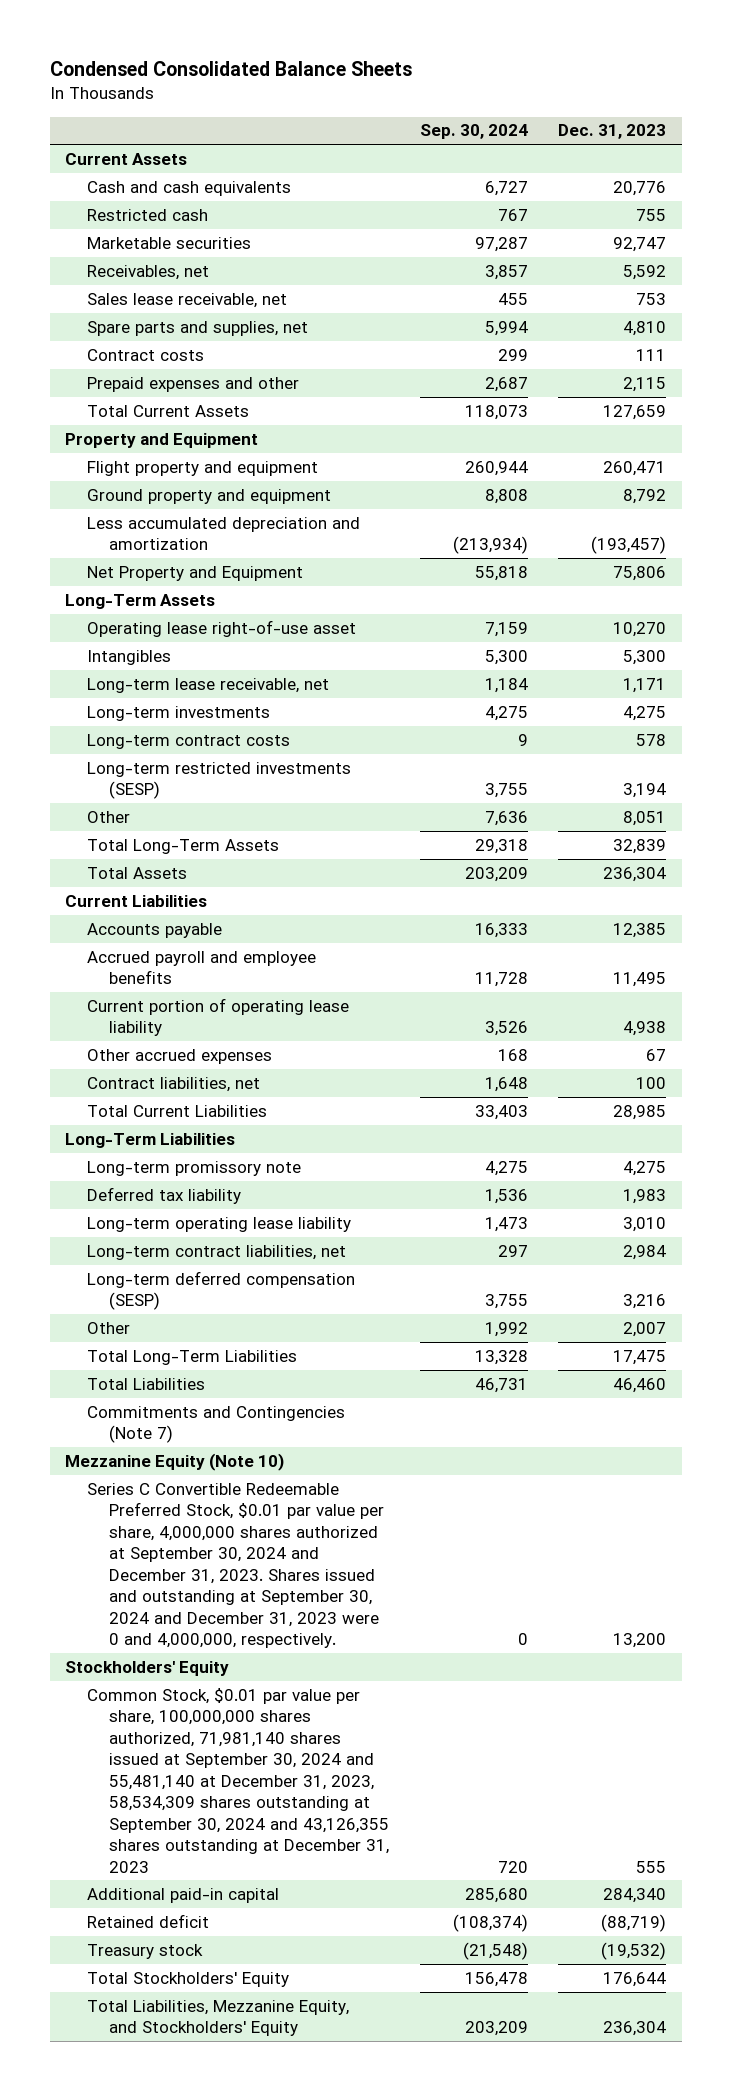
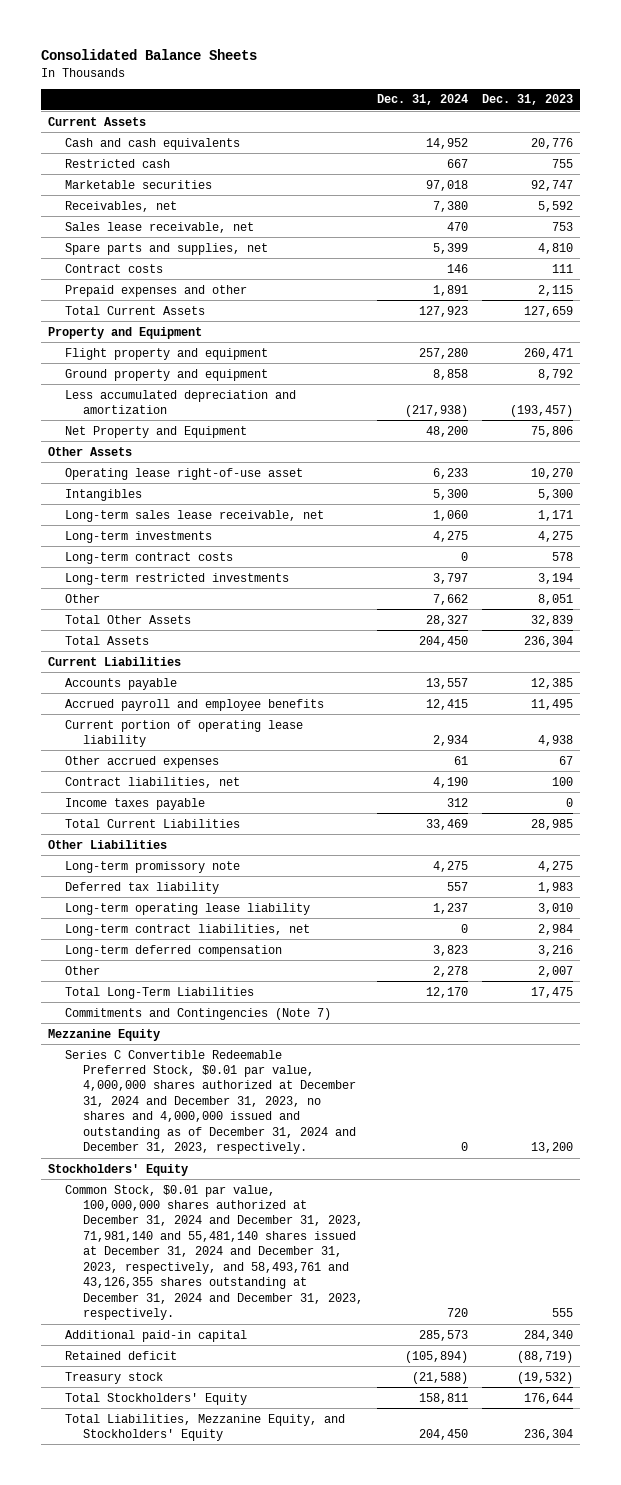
- Condensed Consolidated Balance Sheets
+ Consolidated Balance Sheets
- | Sep. 30, 2024 | Dec. 31, 2023
+ | Dec. 31, 2024 | Dec. 31, 2023
- Long-Term Assets
+ Other Assets
- Long-term lease receivable, net | 1,184 | 1,171
+ Long-term sales lease receivable, net | 1,060 | 1,171
- Long-term restricted investments (SESP) | 3,755 | 3,194
+ Long-term restricted investments | 3,797 | 3,194
- Total Long-Term Assets | 29,318 | 32,839
+ Total Other Assets | 28,327 | 32,839
+ Income taxes payable | 312 | 0
- Long-Term Liabilities
+ Other Liabilities
- Long-term deferred compensation (SESP) | 3,755 | 3,216
+ Long-term deferred compensation | 3,823 | 3,216
- Total Liabilities | 46,731 | 46,460
- Mezzanine Equity (Note 10)
- Series C Convertible Redeemable Preferred Stock, $0.01 par value per share, 4,000,000 shares authorized at September 30, 2024 and December 31, 2023. Shares issued and outstanding at September 30, 2024 and December 31, 2023 were 0 and 4,000,000, respectively. | 0 | 13,200
+ Mezzanine Equity
+ Series C Convertible Redeemable Preferred Stock, $0.01 par value, 4,000,000 shares authorized at December 31, 2024 and December 31, 2023, no shares and 4,000,000 issued and outstanding as of December 31, 2024 and December 31, 2023, respectively. | 0 | 13,200
- Common Stock, $0.01 par value per share, 100,000,000 shares authorized, 71,981,140 shares issued at September 30, 2024 and 55,481,140 at December 31, 2023, 58,534,309 shares outstanding at September 30, 2024 and 43,126,355 shares outstanding at December 31, 2023 | 720 | 555
+ Common Stock, $0.01 par value, 100,000,000 shares authorized at December 31, 2024 and December 31, 2023, 71,981,140 and 55,481,140 shares issued at December 31, 2024 and December 31, 2023, respectively, and 58,493,761 and 43,126,355 shares outstanding at December 31, 2024 and December 31, 2023, respectively. | 720 | 555

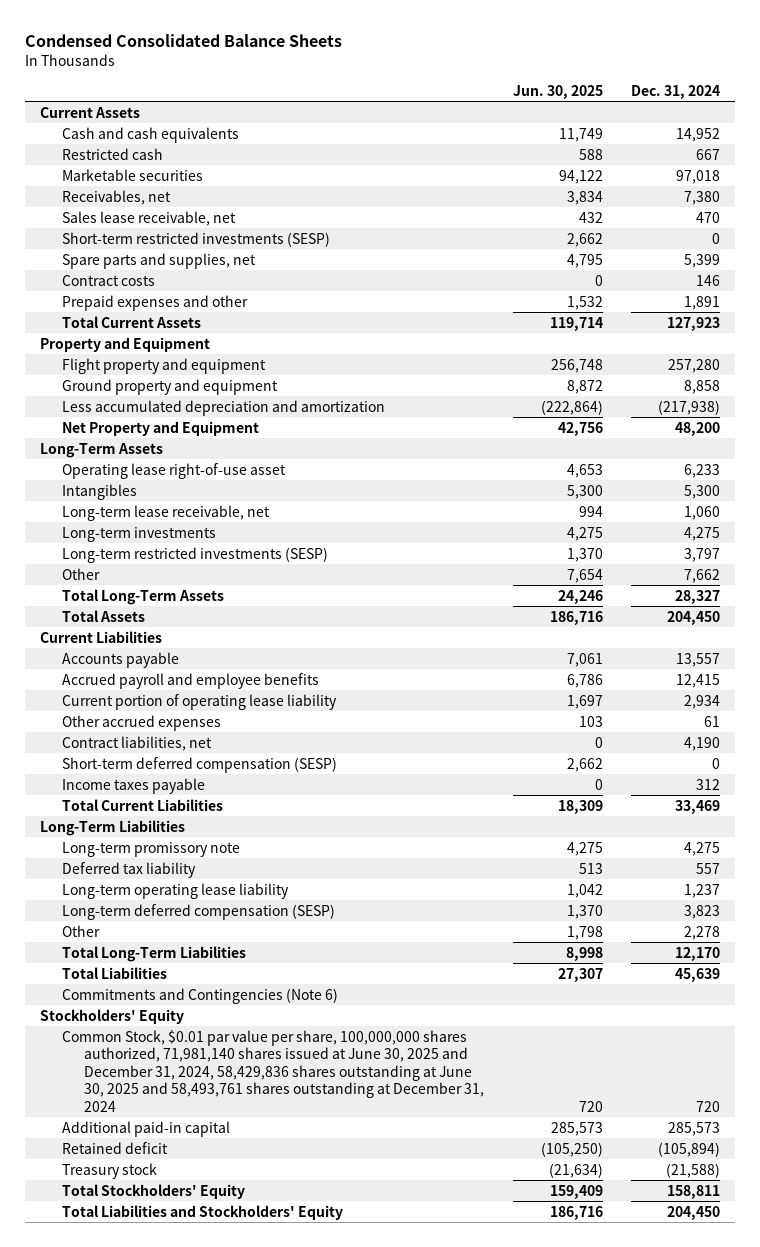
- Consolidated Balance Sheets
+ Condensed Consolidated Balance Sheets
- | Dec. 31, 2024 | Dec. 31, 2023
+ | Jun. 30, 2025 | Dec. 31, 2024
+ Short-term restricted investments (SESP) | 2,662 | 0
- Other Assets
+ Long-Term Assets
- Long-term sales lease receivable, net | 1,060 | 1,171
+ Long-term lease receivable, net | 994 | 1,060
- Long-term contract costs | 0 | 578
- Long-term restricted investments | 3,797 | 3,194
+ Long-term restricted investments (SESP) | 1,370 | 3,797
- Total Other Assets | 28,327 | 32,839
+ Total Long-Term Assets | 24,246 | 28,327
+ Short-term deferred compensation (SESP) | 2,662 | 0
- Other Liabilities
+ Long-Term Liabilities
- Long-term contract liabilities, net | 0 | 2,984
- Long-term deferred compensation | 3,823 | 3,216
+ Long-term deferred compensation (SESP) | 1,370 | 3,823
- Commitments and Contingencies (Note 7)
- Mezzanine Equity
- Series C Convertible Redeemable Preferred Stock, $0.01 par value, 4,000,000 shares authorized at December 31, 2024 and December 31, 2023, no shares and 4,000,000 issued and outstanding as of December 31, 2024 and December 31, 2023, respectively. | 0 | 13,200
+ Total Liabilities | 27,307 | 45,639
+ Commitments and Contingencies (Note 6)
- Common Stock, $0.01 par value, 100,000,000 shares authorized at December 31, 2024 and December 31, 2023, 71,981,140 and 55,481,140 shares issued at December 31, 2024 and December 31, 2023, respectively, and 58,493,761 and 43,126,355 shares outstanding at December 31, 2024 and December 31, 2023, respectively. | 720 | 555
+ Common Stock, $0.01 par value per share, 100,000,000 shares authorized, 71,981,140 shares issued at June 30, 2025 and December 31, 2024, 58,429,836 shares outstanding at June 30, 2025 and 58,493,761 shares outstanding at December 31, 2024 | 720 | 720
- Total Liabilities, Mezzanine Equity, and Stockholders' Equity | 204,450 | 236,304
+ Total Liabilities and Stockholders' Equity | 186,716 | 204,450

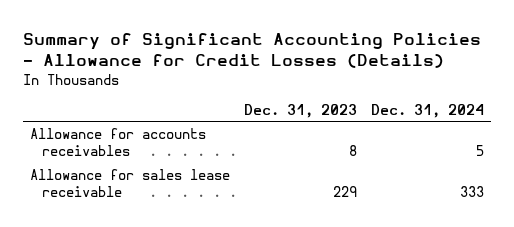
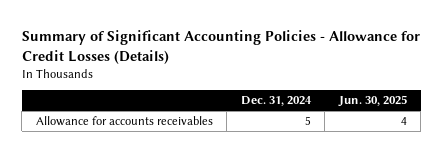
- | Dec. 31, 2023 | Dec. 31, 2024
+ | Dec. 31, 2024 | Jun. 30, 2025
- Allowance for sales lease receivable | 229 | 333

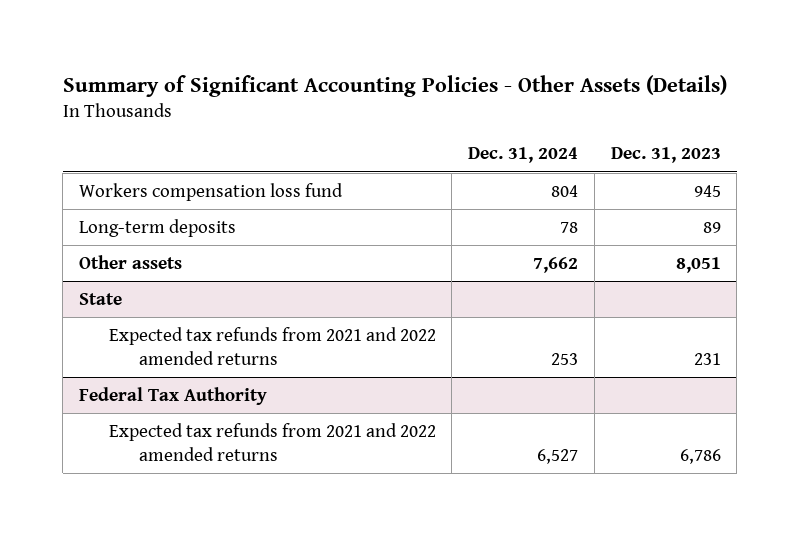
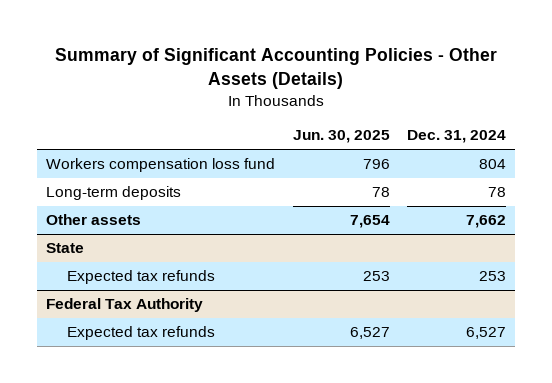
- | Dec. 31, 2024 | Dec. 31, 2023
+ | Jun. 30, 2025 | Dec. 31, 2024
@ State
- Expected tax refunds from 2021 and 2022 amended returns | 253 | 231
+ Expected tax refunds | 253 | 253
@ Federal Tax Authority
- Expected tax refunds from 2021 and 2022 amended returns | 6,527 | 6,786
+ Expected tax refunds | 6,527 | 6,527

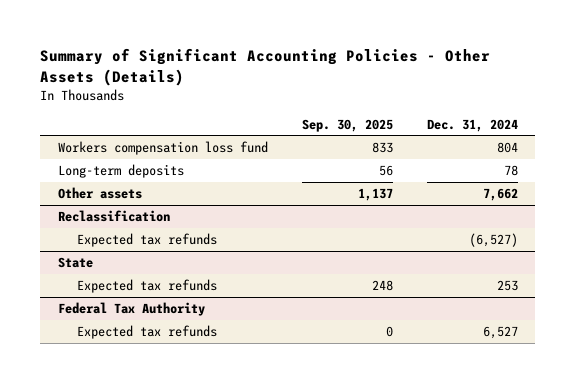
- | Jun. 30, 2025 | Dec. 31, 2024
+ | Sep. 30, 2025 | Dec. 31, 2024
+ Reclassification
+ Expected tax refunds | | (6,527)

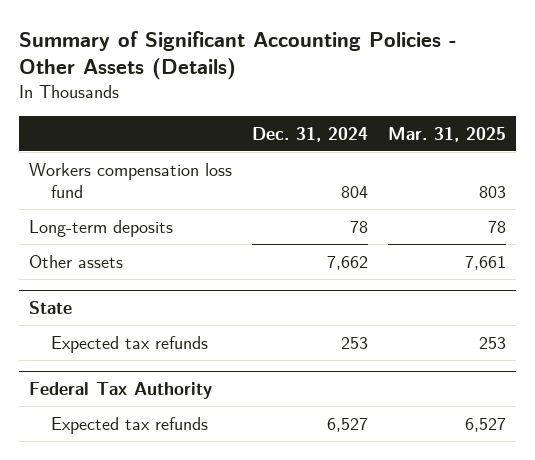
- | Sep. 30, 2025 | Dec. 31, 2024
+ | Dec. 31, 2024 | Mar. 31, 2025
- Reclassification
- Expected tax refunds | | (6,527)

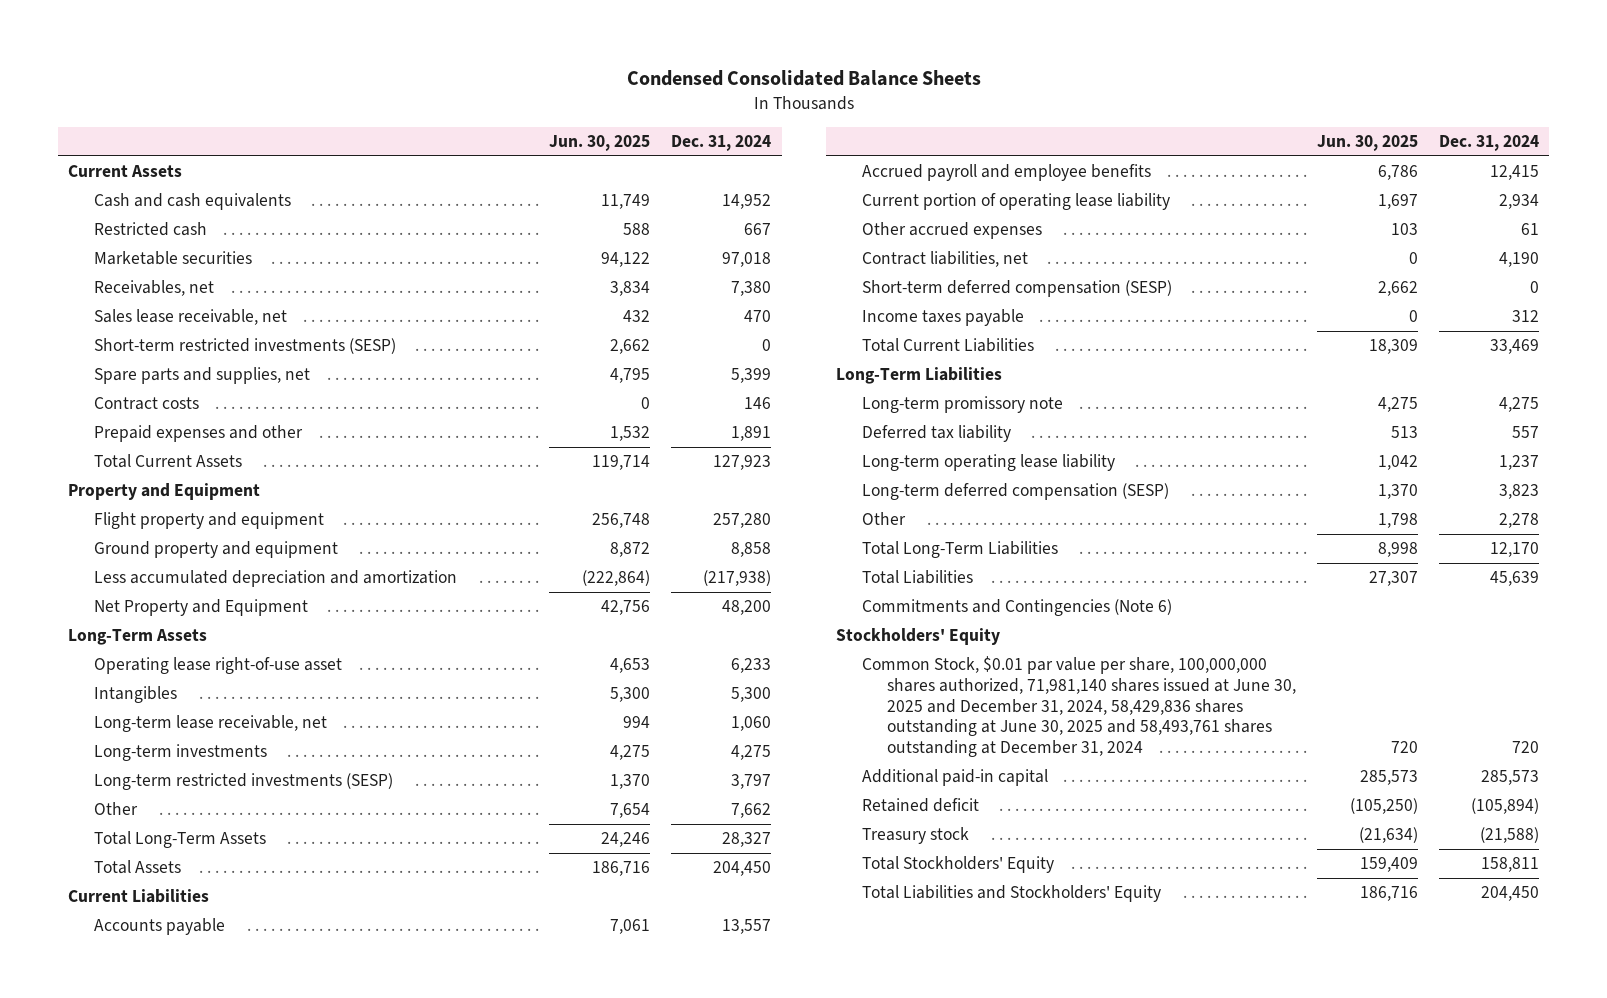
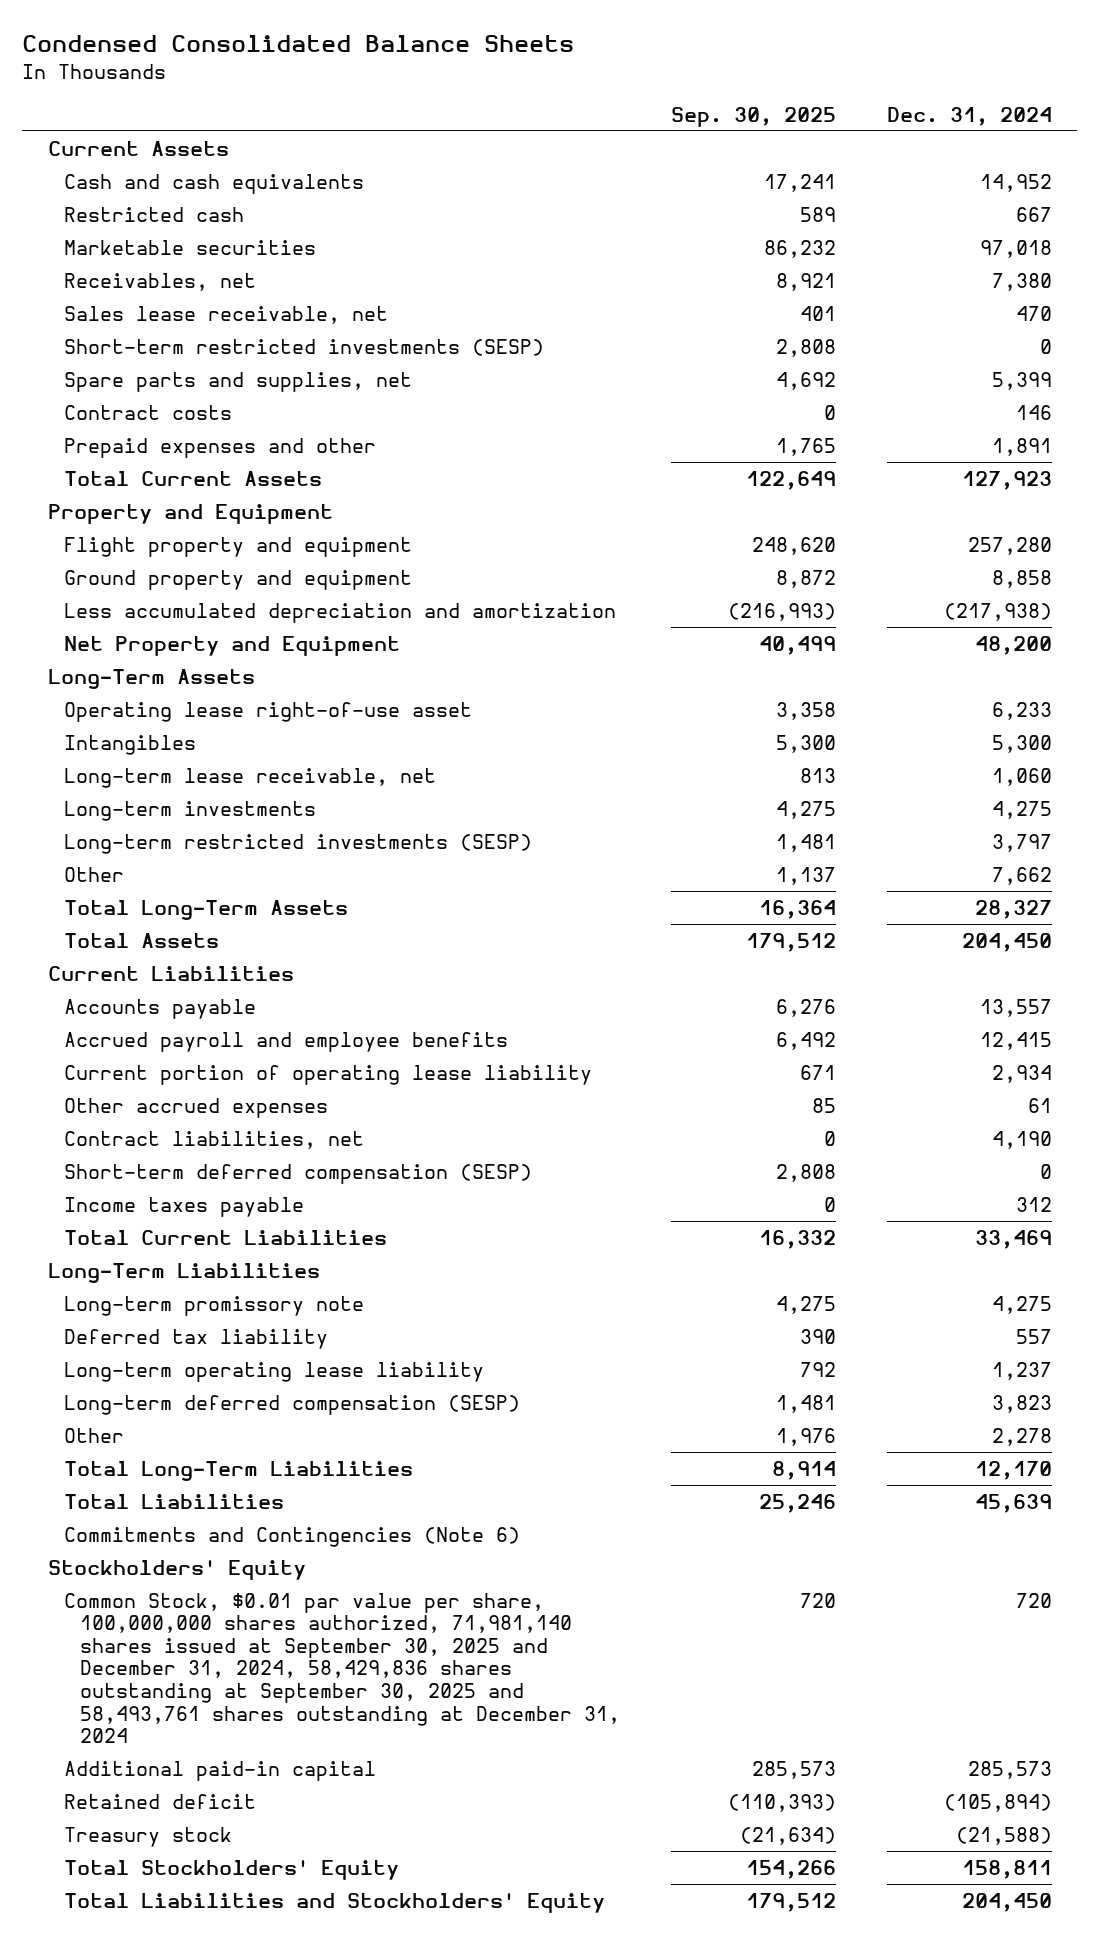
- | Jun. 30, 2025 | Dec. 31, 2024
+ | Sep. 30, 2025 | Dec. 31, 2024
- Common Stock, $0.01 par value per share, 100,000,000 shares authorized, 71,981,140 shares issued at June 30, 2025 and December 31, 2024, 58,429,836 shares outstanding at June 30, 2025 and 58,493,761 shares outstanding at December 31, 2024 | 720 | 720
+ Common Stock, $0.01 par value per share, 100,000,000 shares authorized, 71,981,140 shares issued at September 30, 2025 and December 31, 2024, 58,429,836 shares outstanding at September 30, 2025 and 58,493,761 shares outstanding at December 31, 2024 | 720 | 720

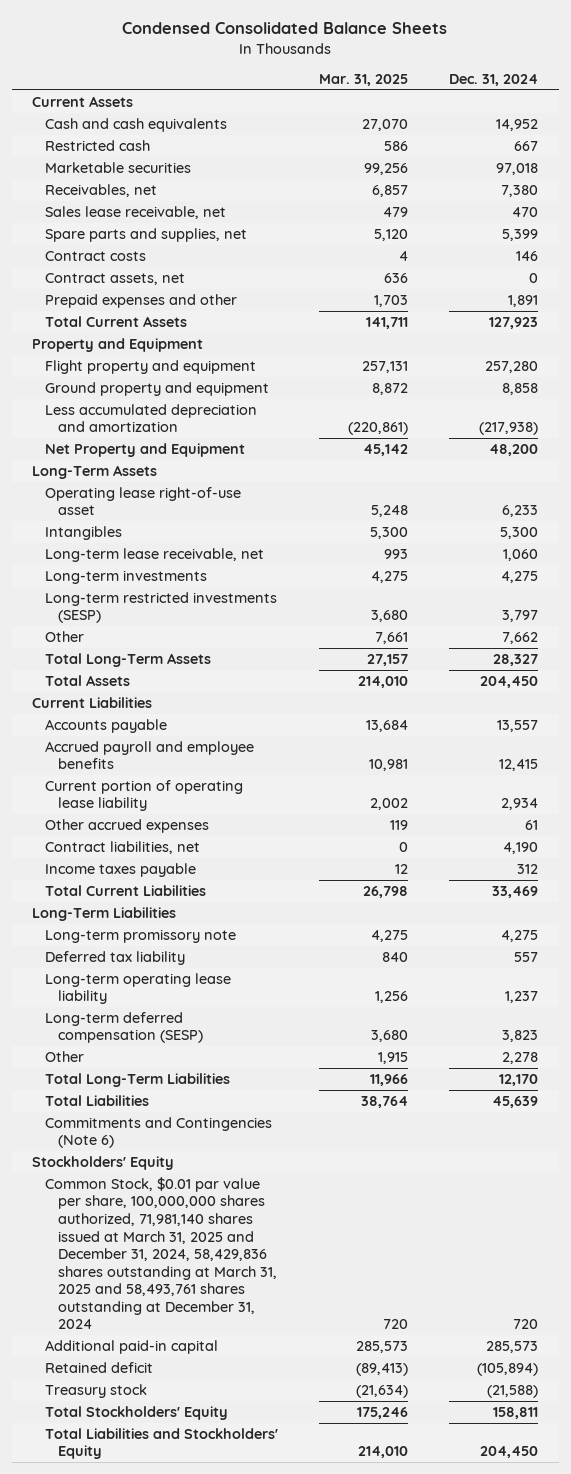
- | Sep. 30, 2025 | Dec. 31, 2024
+ | Mar. 31, 2025 | Dec. 31, 2024
- Short-term restricted investments (SESP) | 2,808 | 0
+ Contract assets, net | 636 | 0
- Short-term deferred compensation (SESP) | 2,808 | 0
- Common Stock, $0.01 par value per share, 100,000,000 shares authorized, 71,981,140 shares issued at September 30, 2025 and December 31, 2024, 58,429,836 shares outstanding at September 30, 2025 and 58,493,761 shares outstanding at December 31, 2024 | 720 | 720
+ Common Stock, $0.01 par value per share, 100,000,000 shares authorized, 71,981,140 shares issued at March 31, 2025 and December 31, 2024, 58,429,836 shares outstanding at March 31, 2025 and 58,493,761 shares outstanding at December 31, 2024 | 720 | 720

